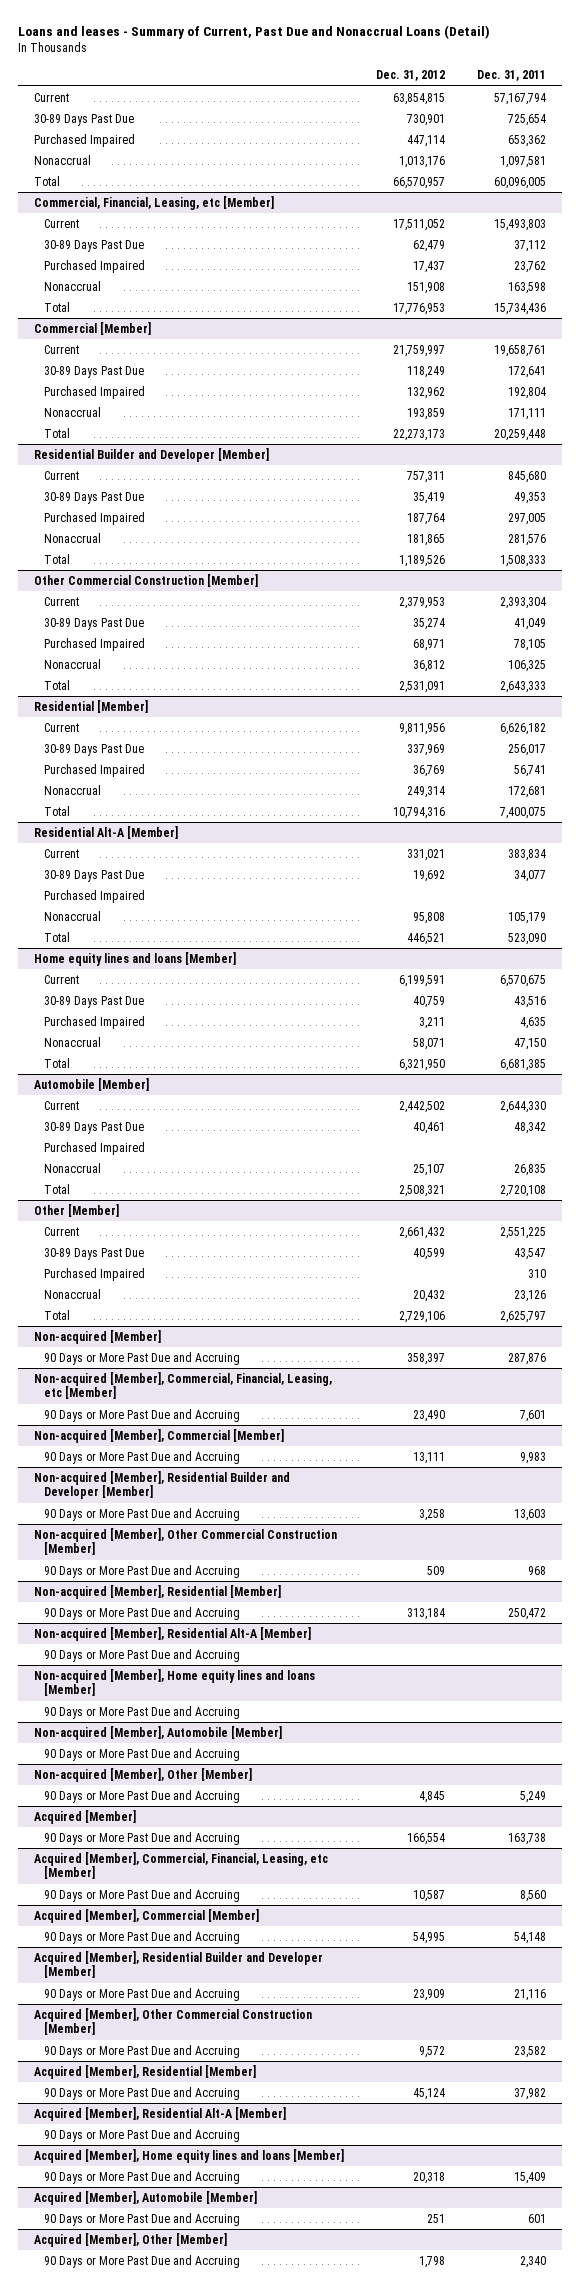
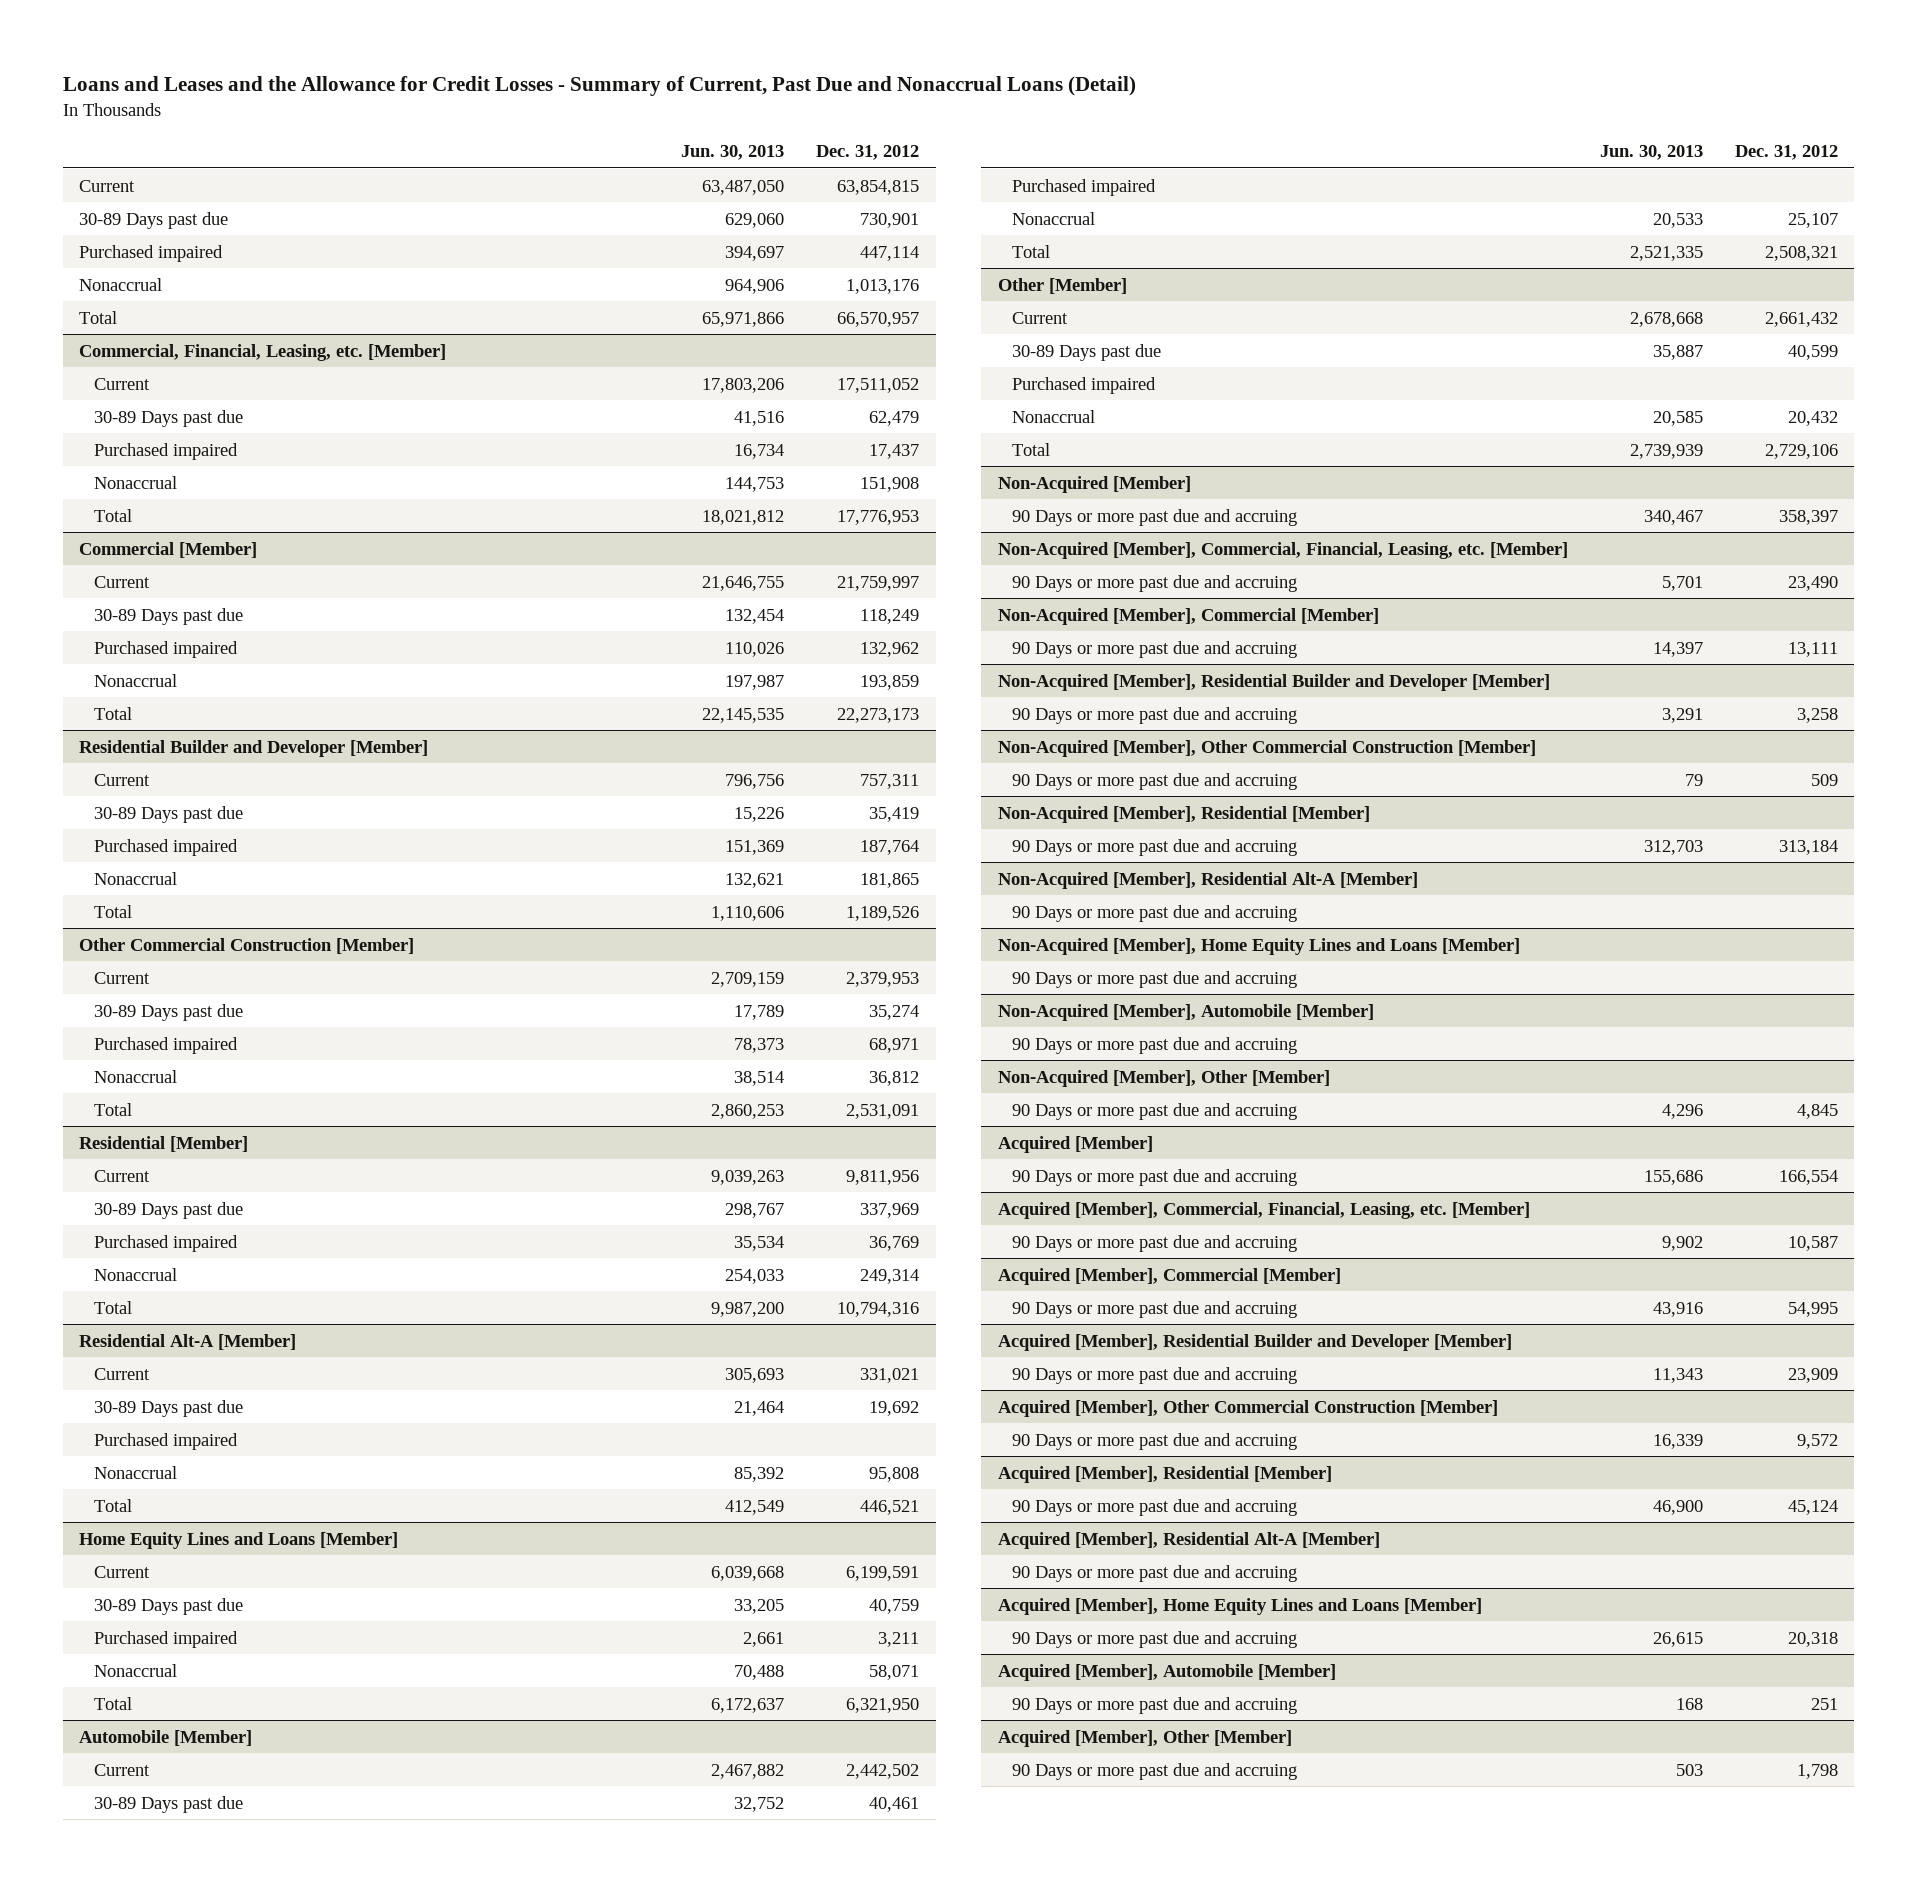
- Loans and leases - Summary of Current, Past Due and Nonaccrual Loans (Detail)
+ Loans and Leases and the Allowance for Credit Losses - Summary of Current, Past Due and Nonaccrual Loans (Detail)
- | Dec. 31, 2012 | Dec. 31, 2011
+ | Jun. 30, 2013 | Dec. 31, 2012
- 30-89 Days Past Due | 730,901 | 725,654
- Purchased Impaired | 447,114 | 653,362
+ 30-89 Days past due | 629,060 | 730,901
+ Purchased impaired | 394,697 | 447,114
- Commercial, Financial, Leasing, etc [Member]
+ Commercial, Financial, Leasing, etc. [Member]
- 30-89 Days Past Due | 62,479 | 37,112
- Purchased Impaired | 17,437 | 23,762
+ 30-89 Days past due | 41,516 | 62,479
+ Purchased impaired | 16,734 | 17,437
@ Commercial [Member]
- 30-89 Days Past Due | 118,249 | 172,641
- Purchased Impaired | 132,962 | 192,804
+ 30-89 Days past due | 132,454 | 118,249
+ Purchased impaired | 110,026 | 132,962
@ Residential Builder and Developer [Member]
- 30-89 Days Past Due | 35,419 | 49,353
- Purchased Impaired | 187,764 | 297,005
+ 30-89 Days past due | 15,226 | 35,419
+ Purchased impaired | 151,369 | 187,764
@ Other Commercial Construction [Member]
- 30-89 Days Past Due | 35,274 | 41,049
- Purchased Impaired | 68,971 | 78,105
+ 30-89 Days past due | 17,789 | 35,274
+ Purchased impaired | 78,373 | 68,971
@ Residential [Member]
- 30-89 Days Past Due | 337,969 | 256,017
- Purchased Impaired | 36,769 | 56,741
+ 30-89 Days past due | 298,767 | 337,969
+ Purchased impaired | 35,534 | 36,769
@ Residential Alt-A [Member]
- 30-89 Days Past Due | 19,692 | 34,077
- Purchased Impaired
+ 30-89 Days past due | 21,464 | 19,692
+ Purchased impaired
- Home equity lines and loans [Member]
+ Home Equity Lines and Loans [Member]
- 30-89 Days Past Due | 40,759 | 43,516
- Purchased Impaired | 3,211 | 4,635
+ 30-89 Days past due | 33,205 | 40,759
+ Purchased impaired | 2,661 | 3,211
@ Automobile [Member]
- 30-89 Days Past Due | 40,461 | 48,342
- Purchased Impaired
+ 30-89 Days past due | 32,752 | 40,461
+ Purchased impaired
@ Other [Member]
- 30-89 Days Past Due | 40,599 | 43,547
- Purchased Impaired | | 310
+ 30-89 Days past due | 35,887 | 40,599
+ Purchased impaired
- Non-acquired [Member]
- 90 Days or More Past Due and Accruing | 358,397 | 287,876
- Non-acquired [Member], Commercial, Financial, Leasing, etc [Member]
- 90 Days or More Past Due and Accruing | 23,490 | 7,601
- Non-acquired [Member], Commercial [Member]
- 90 Days or More Past Due and Accruing | 13,111 | 9,983
- Non-acquired [Member], Residential Builder and Developer [Member]
- 90 Days or More Past Due and Accruing | 3,258 | 13,603
- Non-acquired [Member], Other Commercial Construction [Member]
- 90 Days or More Past Due and Accruing | 509 | 968
- Non-acquired [Member], Residential [Member]
- 90 Days or More Past Due and Accruing | 313,184 | 250,472
- Non-acquired [Member], Residential Alt-A [Member]
- 90 Days or More Past Due and Accruing
- Non-acquired [Member], Home equity lines and loans [Member]
- 90 Days or More Past Due and Accruing
- Non-acquired [Member], Automobile [Member]
- 90 Days or More Past Due and Accruing
- Non-acquired [Member], Other [Member]
- 90 Days or More Past Due and Accruing | 4,845 | 5,249
+ Non-Acquired [Member]
+ 90 Days or more past due and accruing | 340,467 | 358,397
+ Non-Acquired [Member], Commercial, Financial, Leasing, etc. [Member]
+ 90 Days or more past due and accruing | 5,701 | 23,490
+ Non-Acquired [Member], Commercial [Member]
+ 90 Days or more past due and accruing | 14,397 | 13,111
+ Non-Acquired [Member], Residential Builder and Developer [Member]
+ 90 Days or more past due and accruing | 3,291 | 3,258
+ Non-Acquired [Member], Other Commercial Construction [Member]
+ 90 Days or more past due and accruing | 79 | 509
+ Non-Acquired [Member], Residential [Member]
+ 90 Days or more past due and accruing | 312,703 | 313,184
+ Non-Acquired [Member], Residential Alt-A [Member]
+ 90 Days or more past due and accruing
+ Non-Acquired [Member], Home Equity Lines and Loans [Member]
+ 90 Days or more past due and accruing
+ Non-Acquired [Member], Automobile [Member]
+ 90 Days or more past due and accruing
+ Non-Acquired [Member], Other [Member]
+ 90 Days or more past due and accruing | 4,296 | 4,845
@ Acquired [Member]
- 90 Days or More Past Due and Accruing | 166,554 | 163,738
- Acquired [Member], Commercial, Financial, Leasing, etc [Member]
- 90 Days or More Past Due and Accruing | 10,587 | 8,560
@ Acquired [Member]
+ 90 Days or more past due and accruing | 155,686 | 166,554
+ Acquired [Member], Commercial, Financial, Leasing, etc. [Member]
+ 90 Days or more past due and accruing | 9,902 | 10,587
@ Acquired [Member], Commercial [Member]
- 90 Days or More Past Due and Accruing | 54,995 | 54,148
+ 90 Days or more past due and accruing | 43,916 | 54,995
@ Acquired [Member], Residential Builder and Developer [Member]
- 90 Days or More Past Due and Accruing | 23,909 | 21,116
+ 90 Days or more past due and accruing | 11,343 | 23,909
@ Acquired [Member], Other Commercial Construction [Member]
- 90 Days or More Past Due and Accruing | 9,572 | 23,582
+ 90 Days or more past due and accruing | 16,339 | 9,572
@ Acquired [Member], Residential [Member]
- 90 Days or More Past Due and Accruing | 45,124 | 37,982
+ 90 Days or more past due and accruing | 46,900 | 45,124
@ Acquired [Member], Residential Alt-A [Member]
- 90 Days or More Past Due and Accruing
- Acquired [Member], Home equity lines and loans [Member]
- 90 Days or More Past Due and Accruing | 20,318 | 15,409
@ Acquired [Member], Residential Alt-A [Member]
+ 90 Days or more past due and accruing
+ Acquired [Member], Home Equity Lines and Loans [Member]
+ 90 Days or more past due and accruing | 26,615 | 20,318
@ Acquired [Member], Automobile [Member]
- 90 Days or More Past Due and Accruing | 251 | 601
+ 90 Days or more past due and accruing | 168 | 251
@ Acquired [Member], Other [Member]
- 90 Days or More Past Due and Accruing | 1,798 | 2,340
+ 90 Days or more past due and accruing | 503 | 1,798

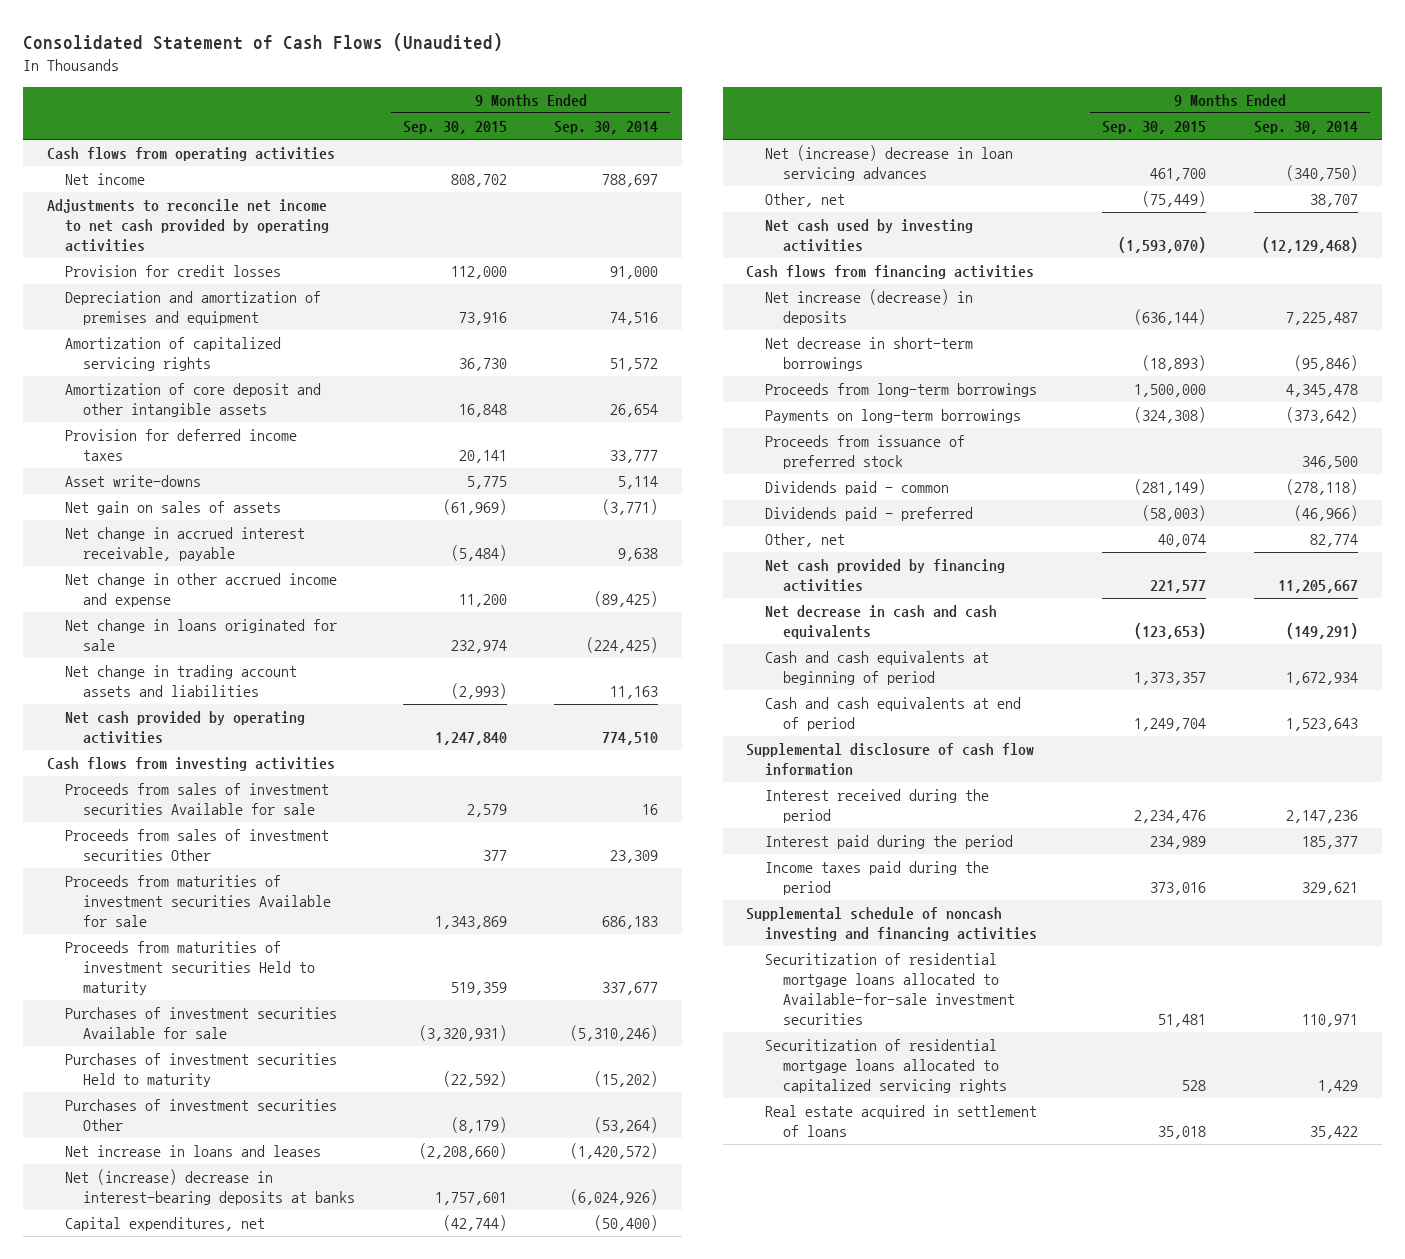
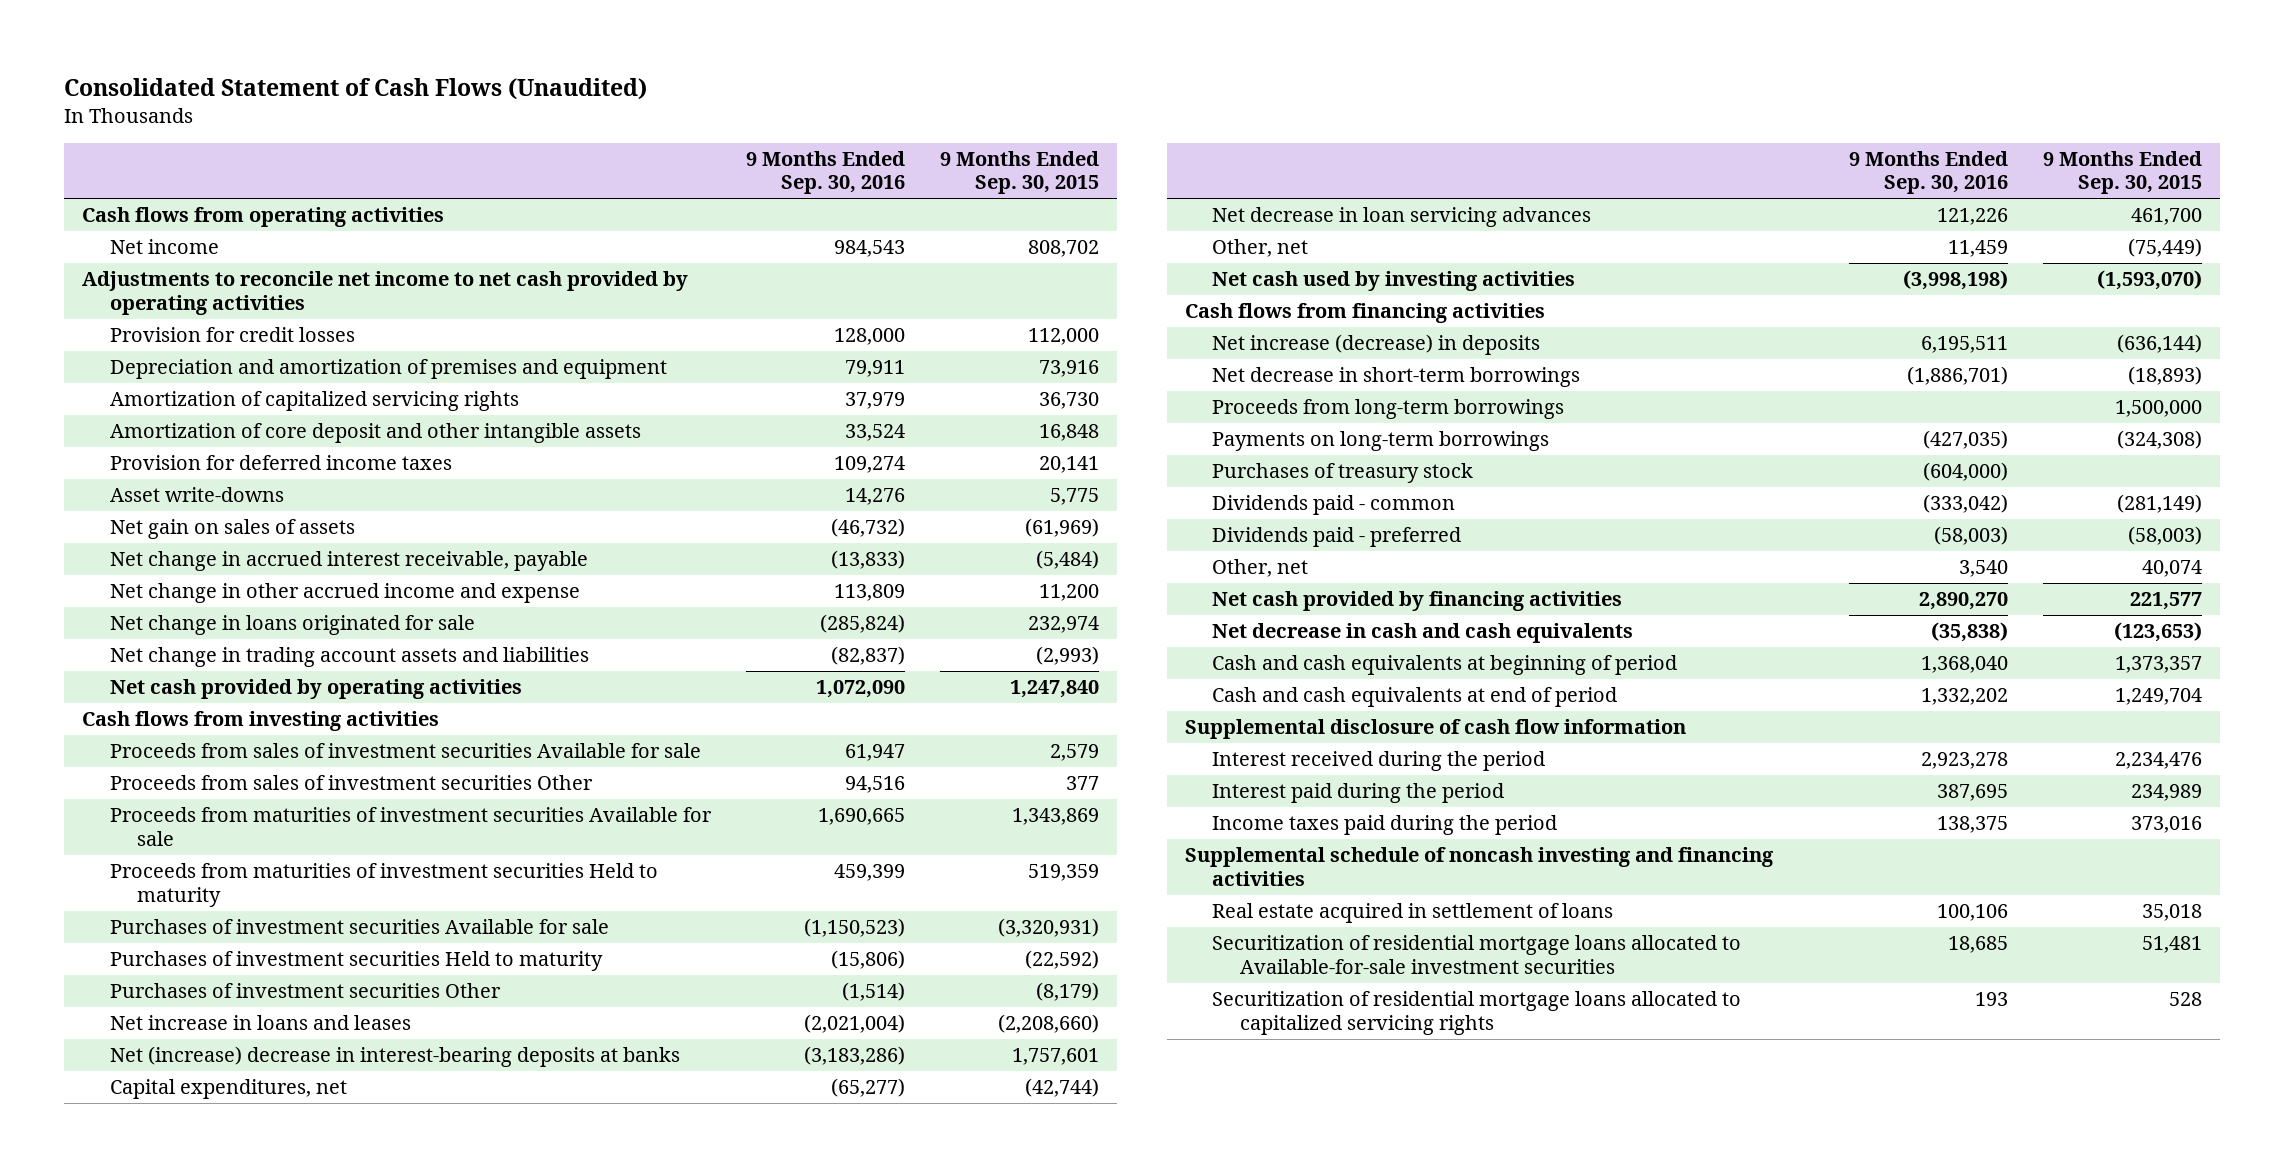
- | 9 Months Ended Sep. 30, 2015 | 9 Months Ended Sep. 30, 2014
+ | 9 Months Ended Sep. 30, 2016 | 9 Months Ended Sep. 30, 2015
- Net (increase) decrease in loan servicing advances | 461,700 | (340,750)
+ Net decrease in loan servicing advances | 121,226 | 461,700
- Proceeds from issuance of preferred stock | | 346,500
+ Purchases of treasury stock | (604,000) |
moved up: Real estate acquired in settlement of loans | 100,106 | 35,018

